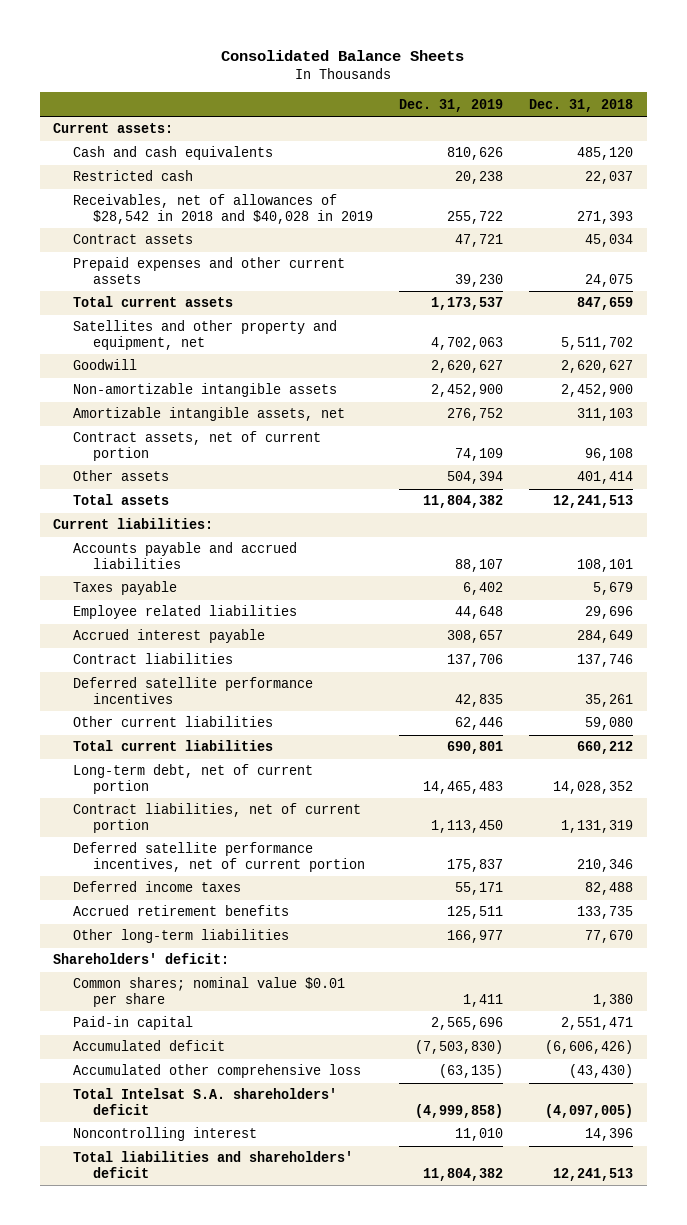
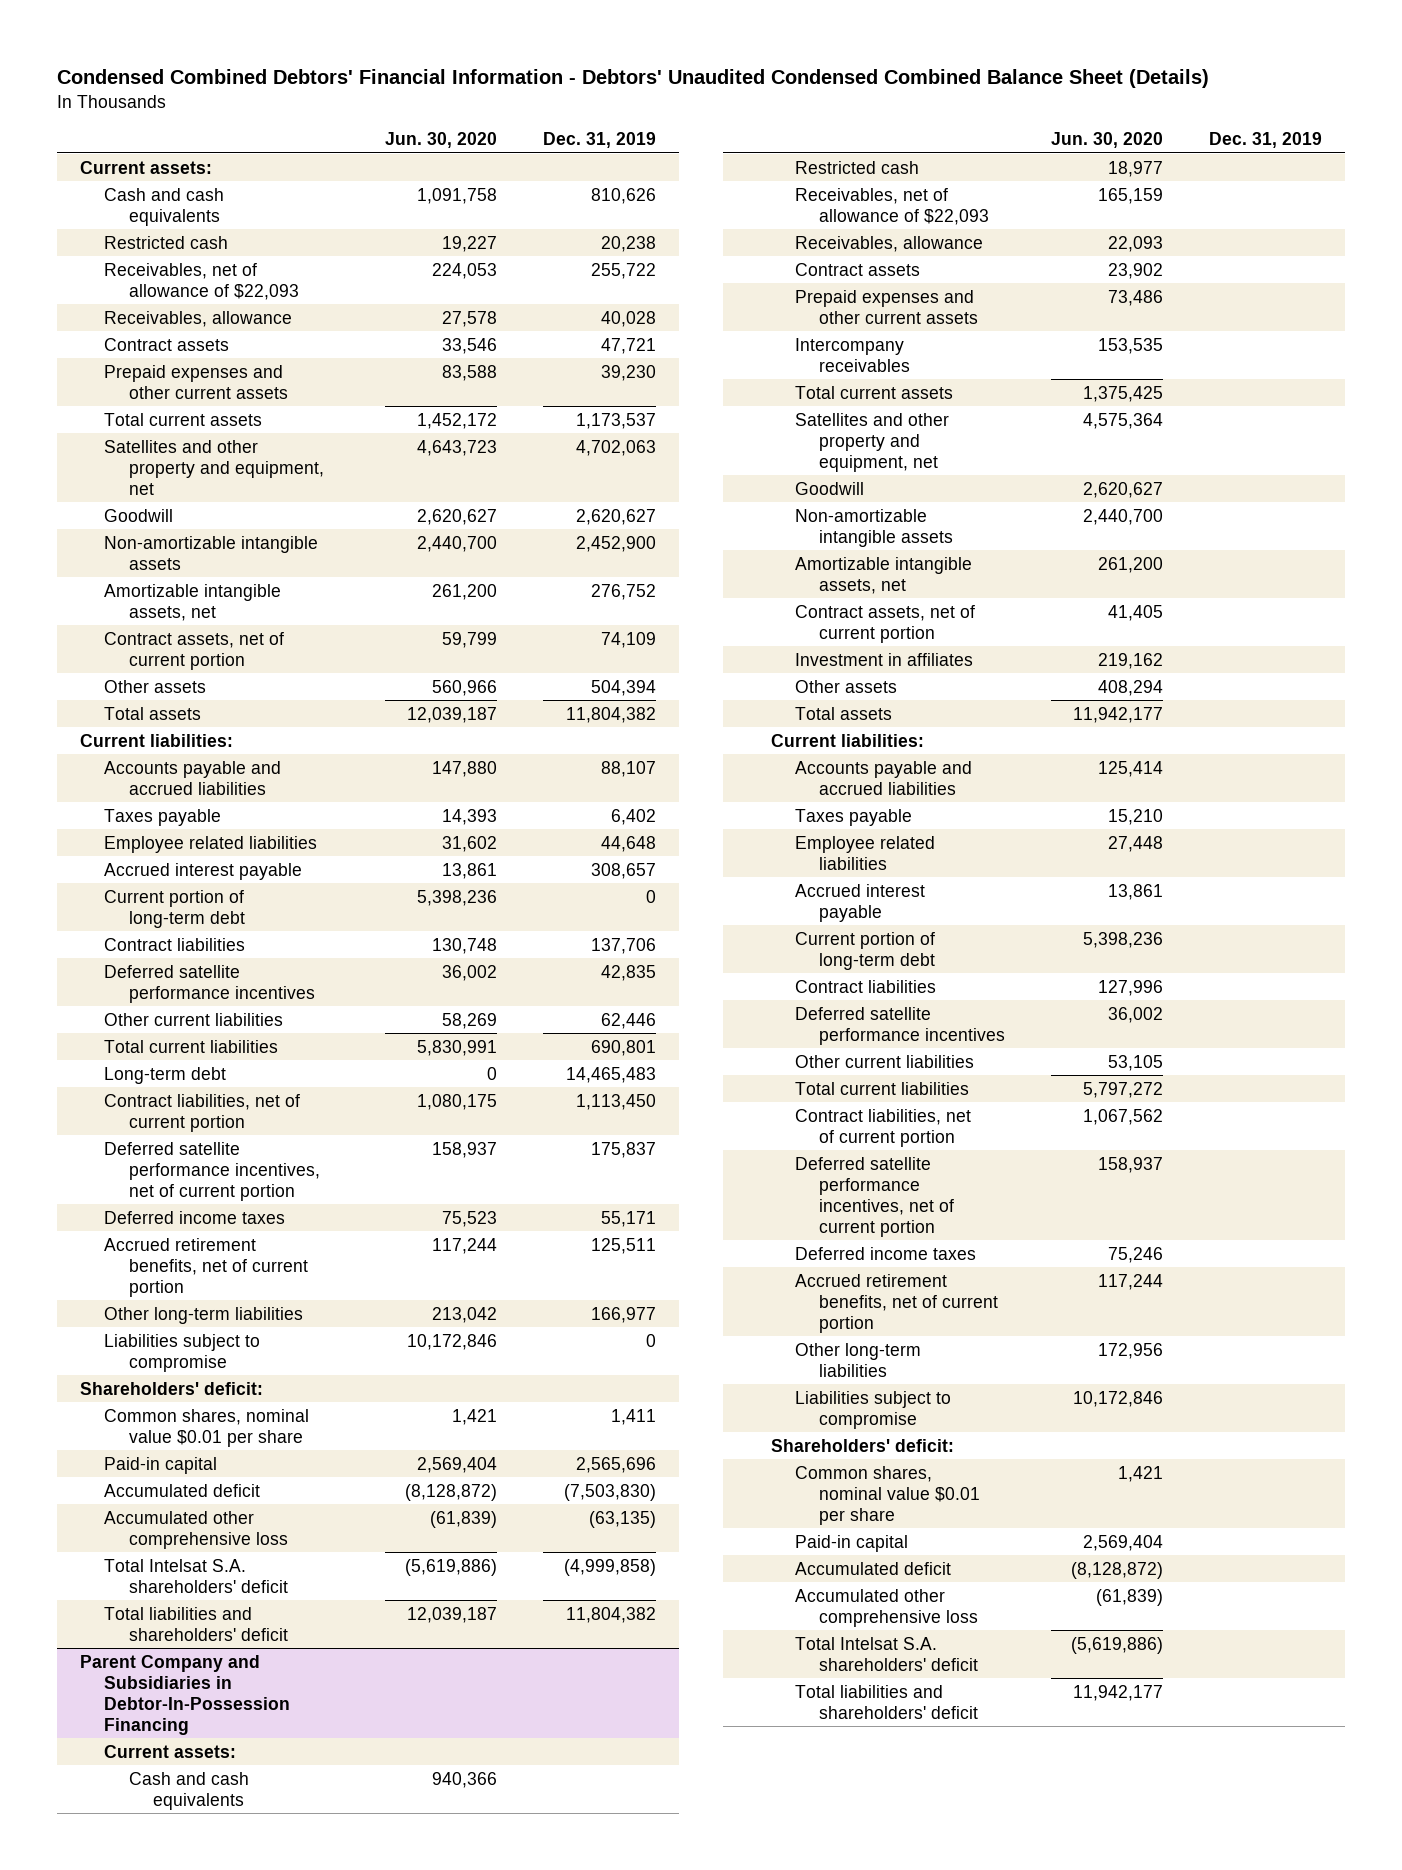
- Consolidated Balance Sheets
+ Condensed Combined Debtors' Financial Information - Debtors' Unaudited Condensed Combined Balance Sheet (Details)
- | Dec. 31, 2019 | Dec. 31, 2018
+ | Jun. 30, 2020 | Dec. 31, 2019
- Receivables, net of allowances of $28,542 in 2018 and $40,028 in 2019 | 255,722 | 271,393
+ Receivables, net of allowance of $22,093 | 224,053 | 255,722
+ Receivables, allowance | 27,578 | 40,028
+ Current portion of long-term debt | 5,398,236 | 0
- Long-term debt, net of current portion | 14,465,483 | 14,028,352
+ Long-term debt | 0 | 14,465,483
- Accrued retirement benefits | 125,511 | 133,735
+ Accrued retirement benefits, net of current portion | 117,244 | 125,511
+ Liabilities subject to compromise | 10,172,846 | 0
- Common shares; nominal value $0.01 per share | 1,411 | 1,380
+ Common shares, nominal value $0.01 per share | 1,421 | 1,411
- Noncontrolling interest | 11,010 | 14,396
+ Parent Company and Subsidiaries in Debtor-In-Possession Financing
+ Current assets:
+ Cash and cash equivalents | 940,366 |
+ Restricted cash | 18,977 |
+ Receivables, net of allowance of $22,093 | 165,159 |
+ Receivables, allowance | 22,093 |
+ Contract assets | 23,902 |
+ Prepaid expenses and other current assets | 73,486 |
+ Intercompany receivables | 153,535 |
+ Total current assets | 1,375,425 |
+ Satellites and other property and equipment, net | 4,575,364 |
+ Goodwill | 2,620,627 |
+ Non-amortizable intangible assets | 2,440,700 |
+ Amortizable intangible assets, net | 261,200 |
+ Contract assets, net of current portion | 41,405 |
+ Investment in affiliates | 219,162 |
+ Other assets | 408,294 |
+ Total assets | 11,942,177 |
+ Current liabilities:
+ Accounts payable and accrued liabilities | 125,414 |
+ Taxes payable | 15,210 |
+ Employee related liabilities | 27,448 |
+ Accrued interest payable | 13,861 |
+ Current portion of long-term debt | 5,398,236 |
+ Contract liabilities | 127,996 |
+ Deferred satellite performance incentives | 36,002 |
+ Other current liabilities | 53,105 |
+ Total current liabilities | 5,797,272 |
+ Contract liabilities, net of current portion | 1,067,562 |
+ Deferred satellite performance incentives, net of current portion | 158,937 |
+ Deferred income taxes | 75,246 |
+ Accrued retirement benefits, net of current portion | 117,244 |
+ Other long-term liabilities | 172,956 |
+ Liabilities subject to compromise | 10,172,846 |
+ Shareholders' deficit:
+ Common shares, nominal value $0.01 per share | 1,421 |
+ Paid-in capital | 2,569,404 |
+ Accumulated deficit | (8,128,872) |
+ Accumulated other comprehensive loss | (61,839) |
+ Total Intelsat S.A. shareholders' deficit | (5,619,886) |
+ Total liabilities and shareholders' deficit | 11,942,177 |

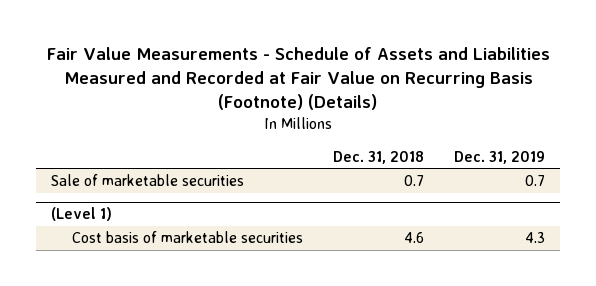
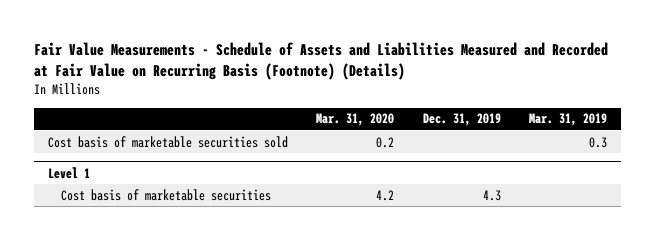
- | Dec. 31, 2018 | Dec. 31, 2019
+ | Mar. 31, 2020 | Dec. 31, 2019 | Mar. 31, 2019
- Sale of marketable securities | 0.7 | 0.7
- (Level 1)
+ Cost basis of marketable securities sold | 0.2 | | 0.3
+ Level 1

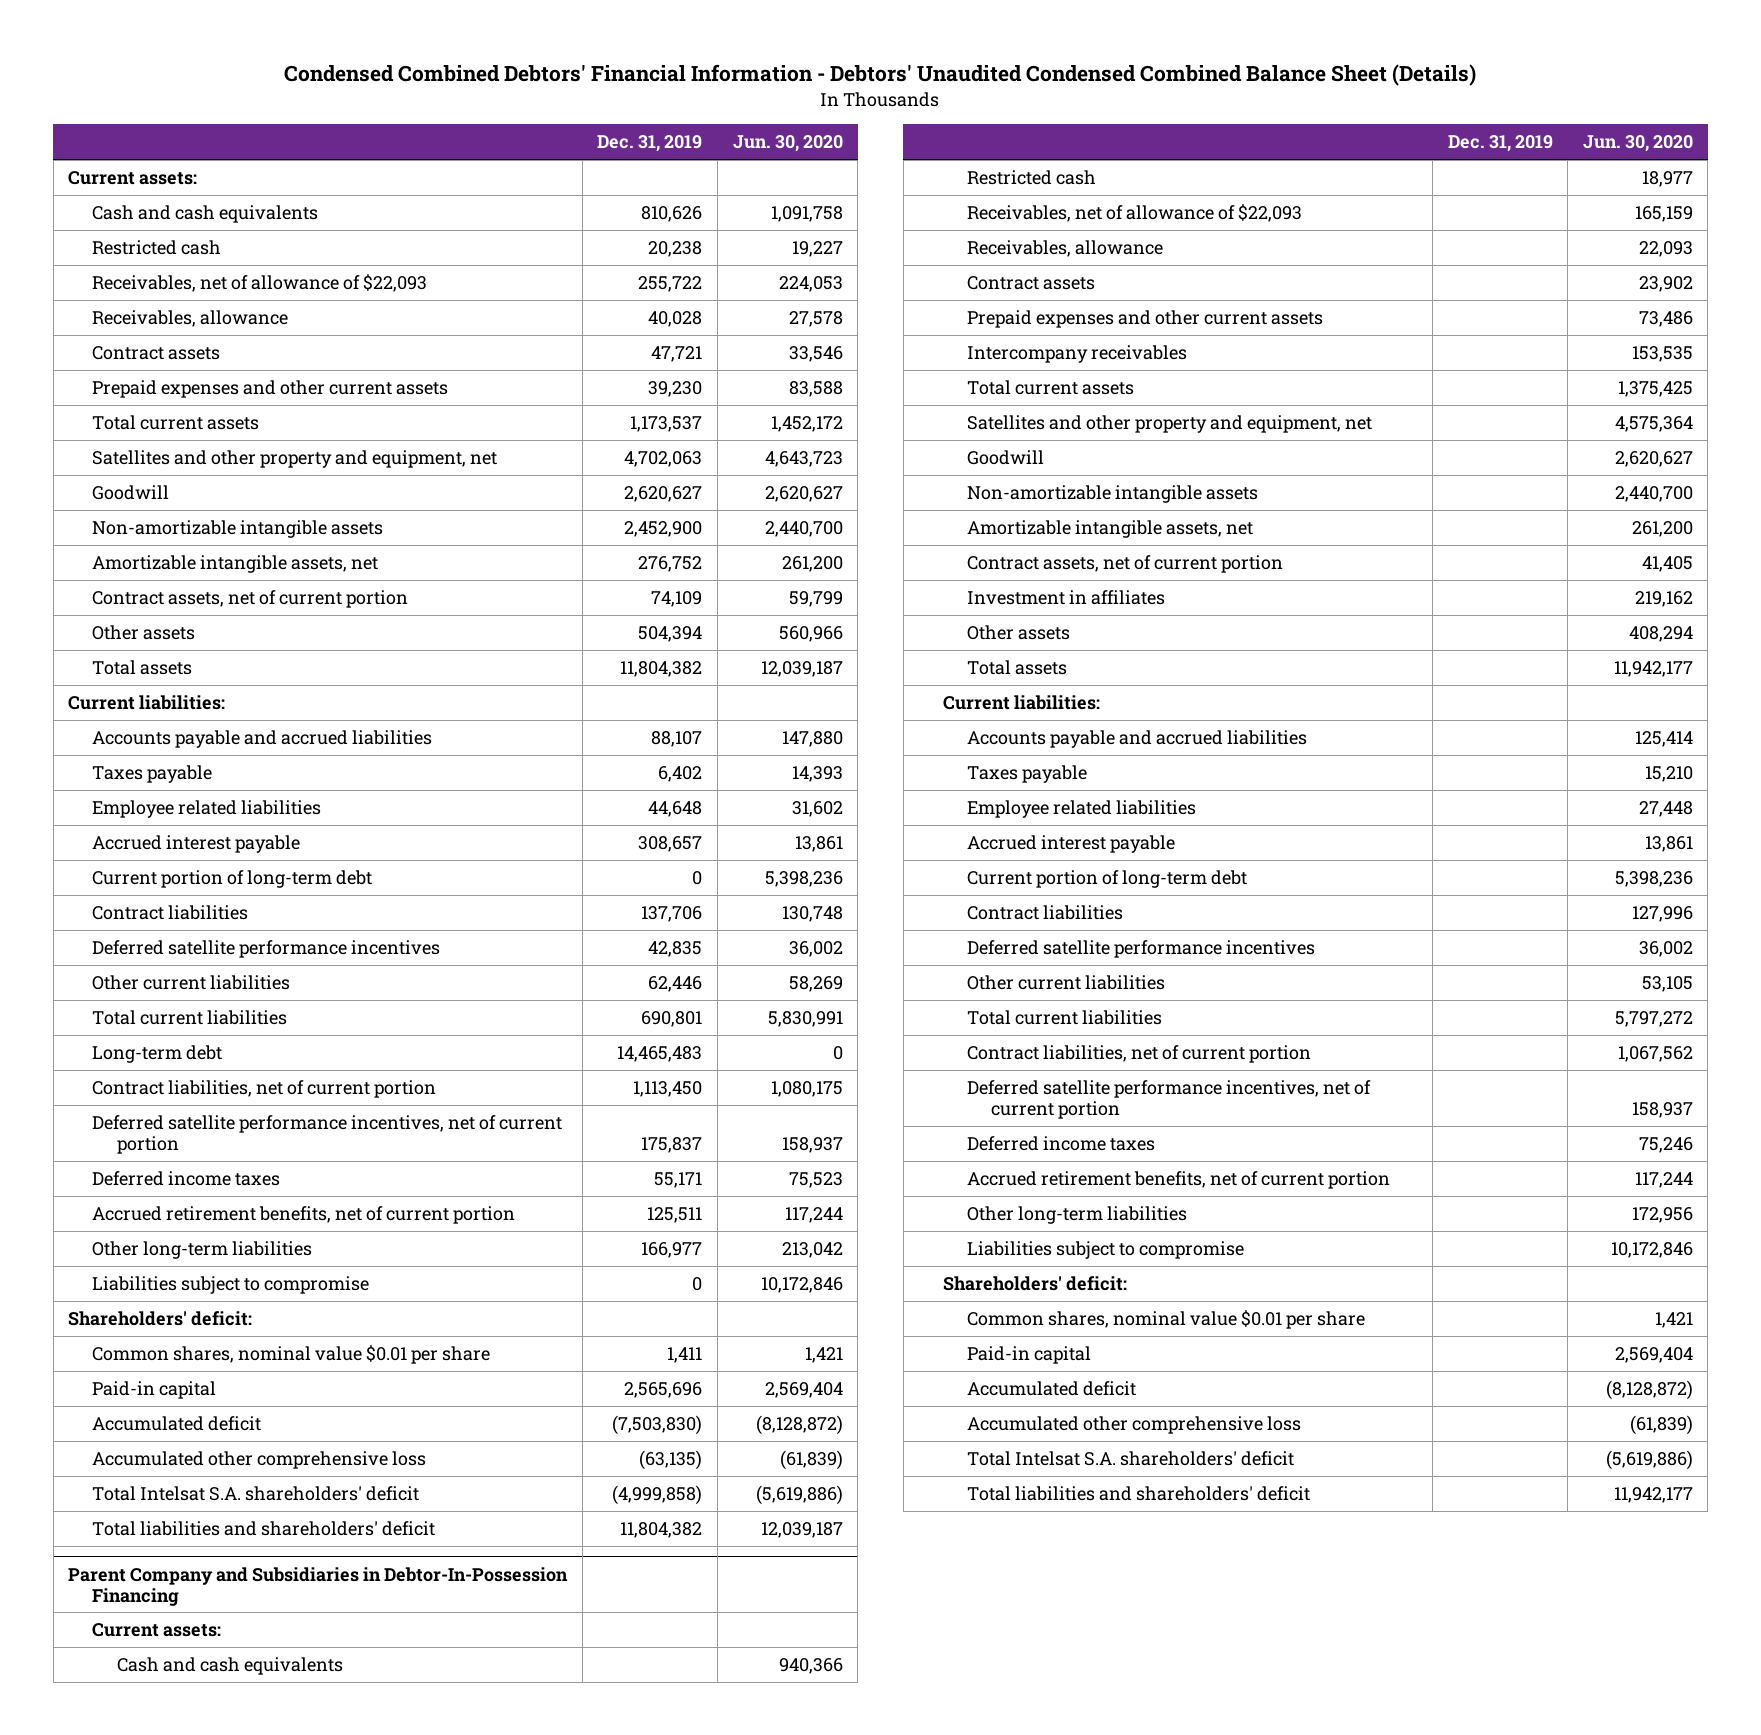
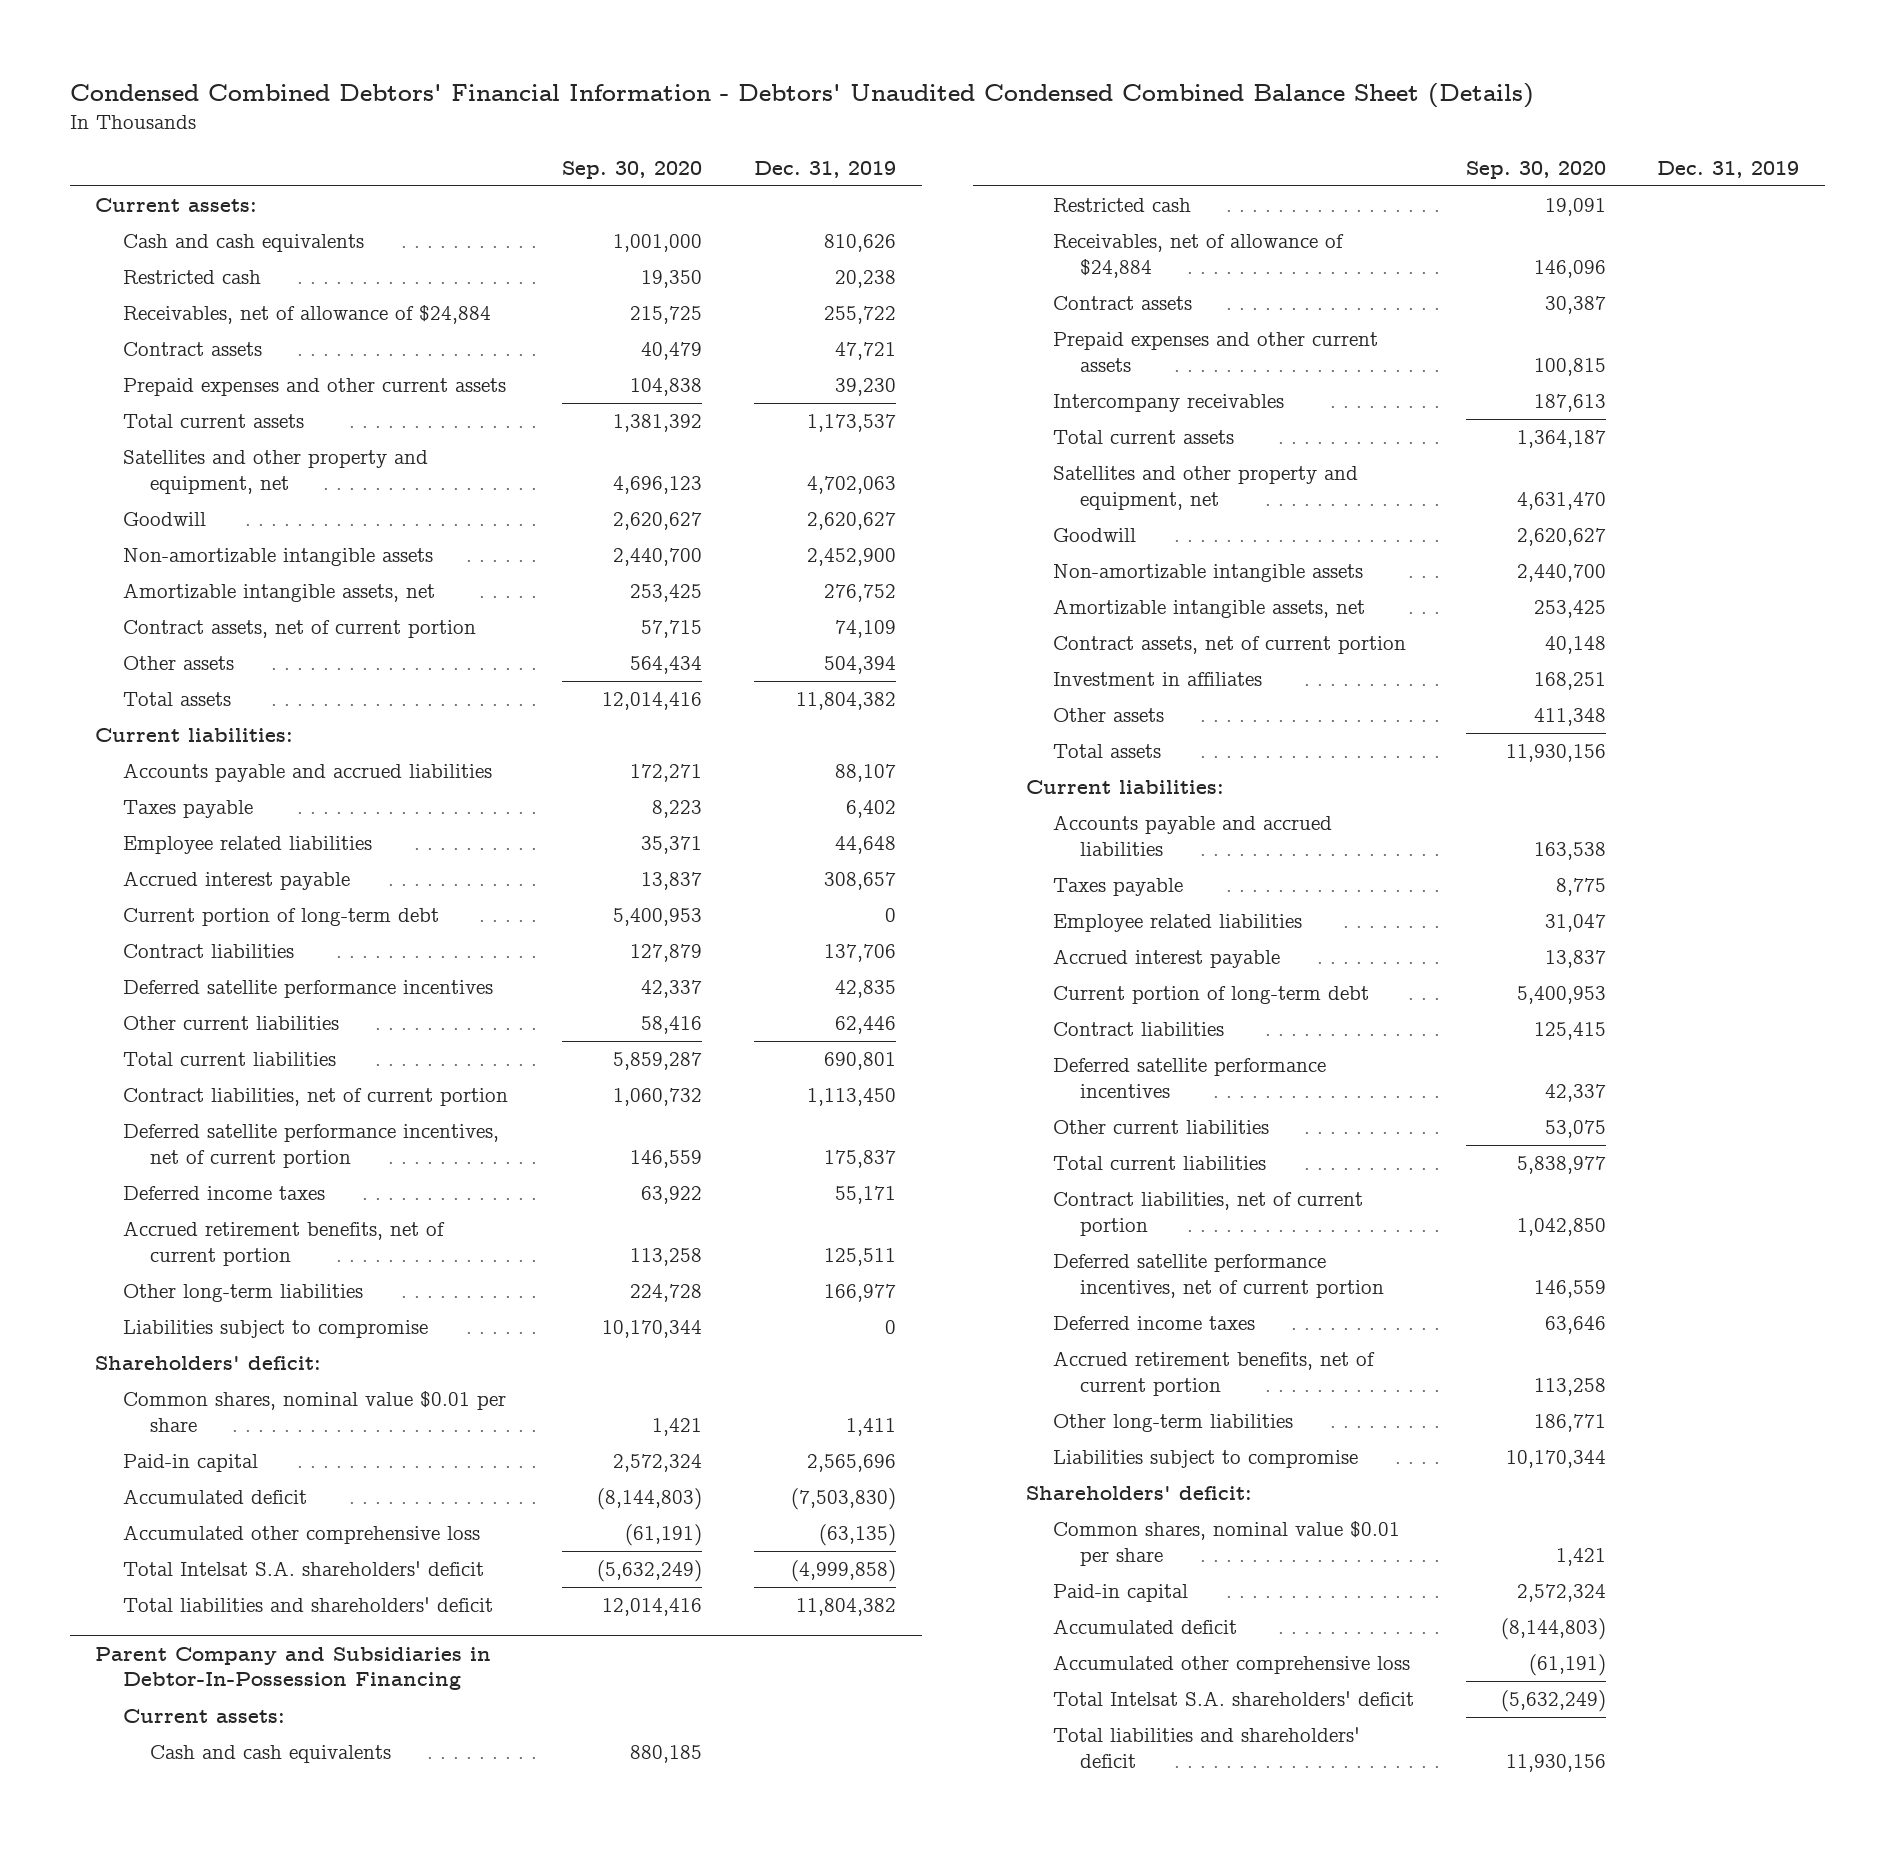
- | Dec. 31, 2019 | Jun. 30, 2020
+ | Sep. 30, 2020 | Dec. 31, 2019
- Receivables, net of allowance of $22,093 | 255,722 | 224,053
- Receivables, allowance | 40,028 | 27,578
+ Receivables, net of allowance of $24,884 | 215,725 | 255,722
- Long-term debt | 14,465,483 | 0
@ Parent Company and Subsidiaries in Debtor-In-Possession Financing
- Receivables, net of allowance of $22,093 | | 165,159
- Receivables, allowance | | 22,093
+ Receivables, net of allowance of $24,884 | 146,096 |

